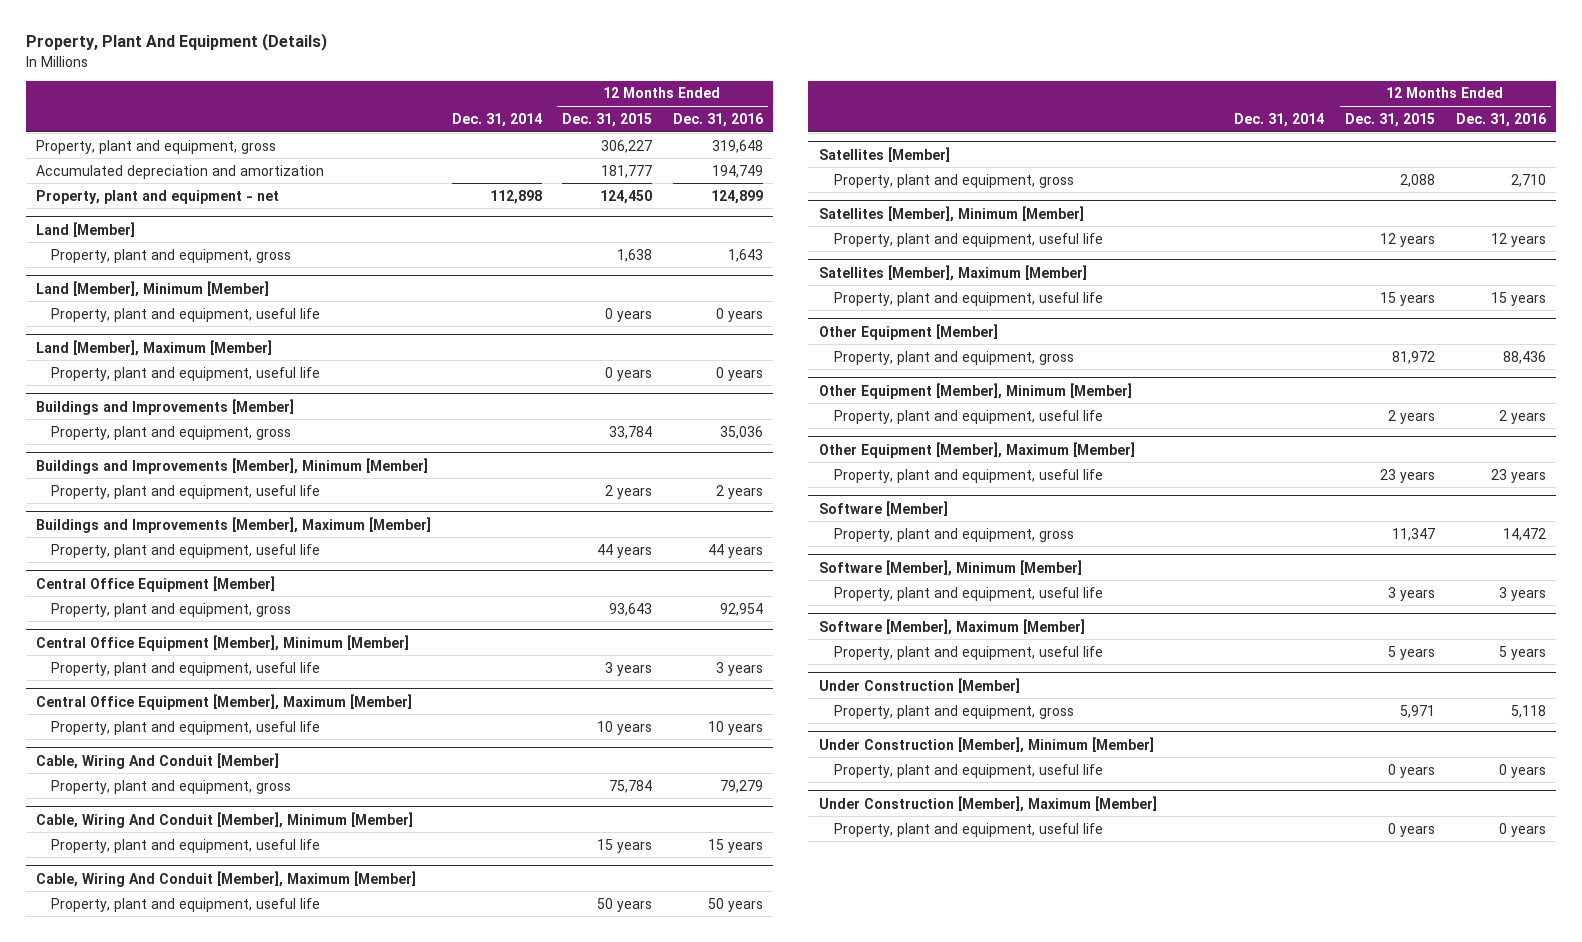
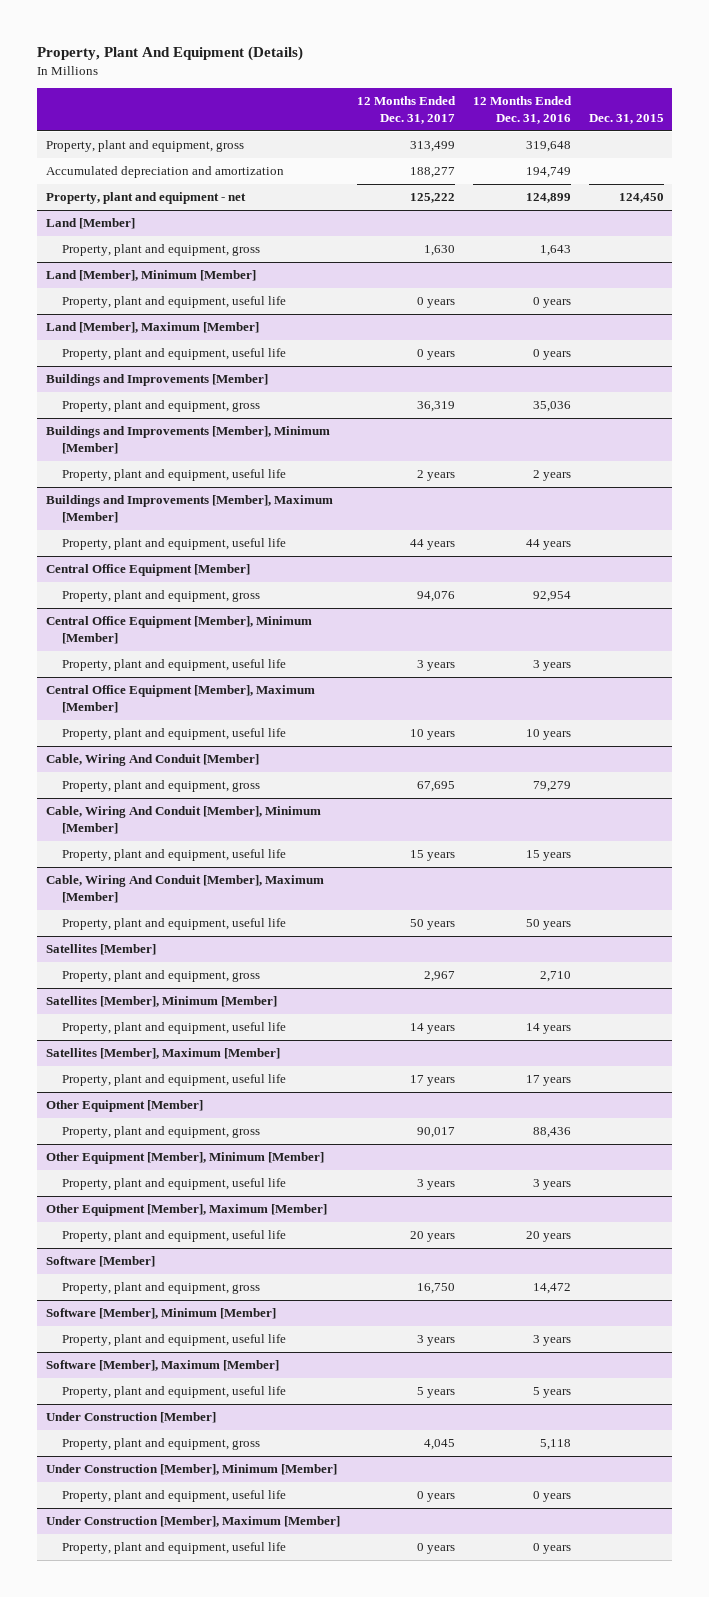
- | Dec. 31, 2014 | 12 Months Ended Dec. 31, 2015 | 12 Months Ended Dec. 31, 2016
+ | 12 Months Ended Dec. 31, 2017 | 12 Months Ended Dec. 31, 2016 | Dec. 31, 2015
@ Satellites [Member], Minimum [Member]
- Property, plant and equipment, useful life | | 12 years | 12 years
+ Property, plant and equipment, useful life | 14 years | 14 years |
@ Satellites [Member], Maximum [Member]
- Property, plant and equipment, useful life | | 15 years | 15 years
+ Property, plant and equipment, useful life | 17 years | 17 years |
@ Other Equipment [Member], Minimum [Member]
- Property, plant and equipment, useful life | | 2 years | 2 years
+ Property, plant and equipment, useful life | 3 years | 3 years |
@ Other Equipment [Member], Maximum [Member]
- Property, plant and equipment, useful life | | 23 years | 23 years
+ Property, plant and equipment, useful life | 20 years | 20 years |

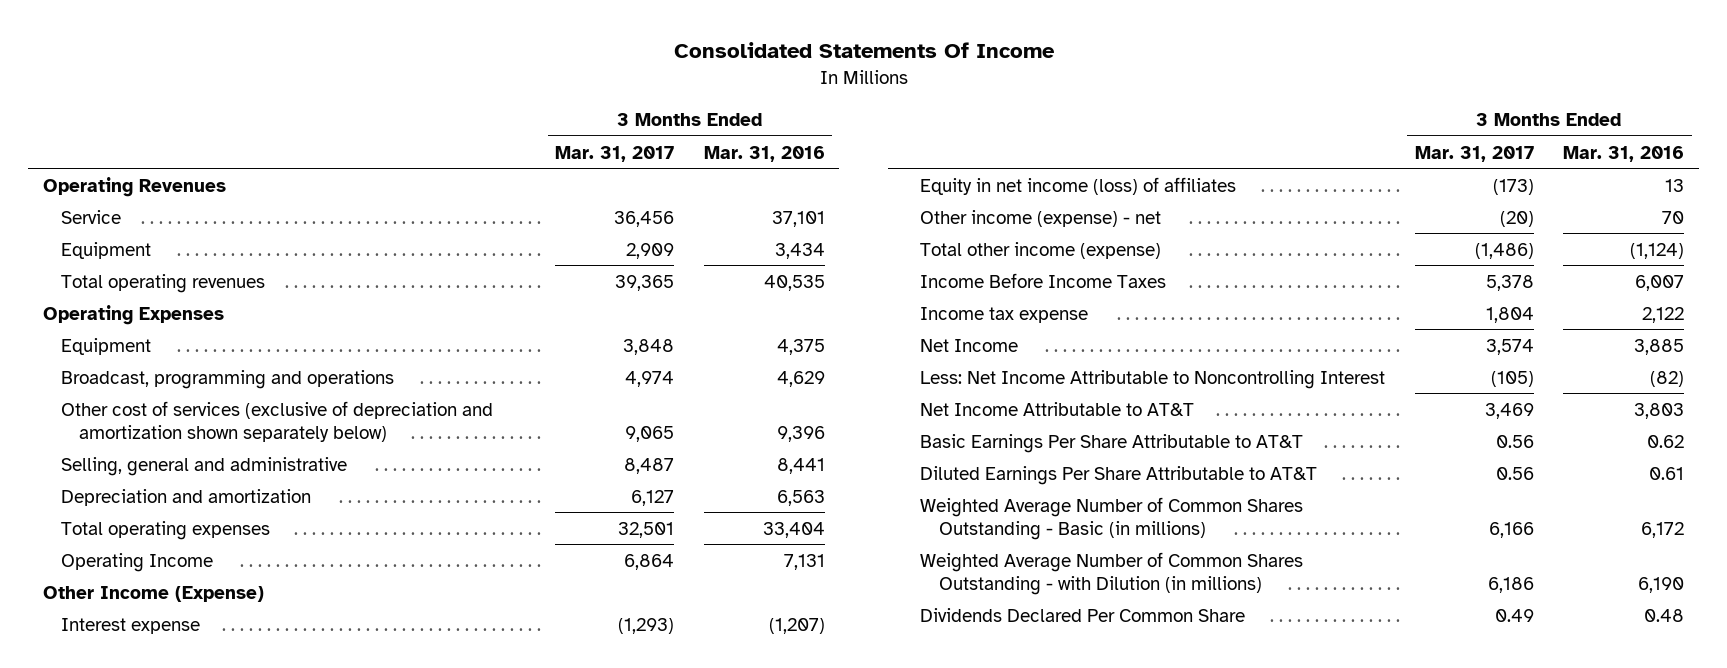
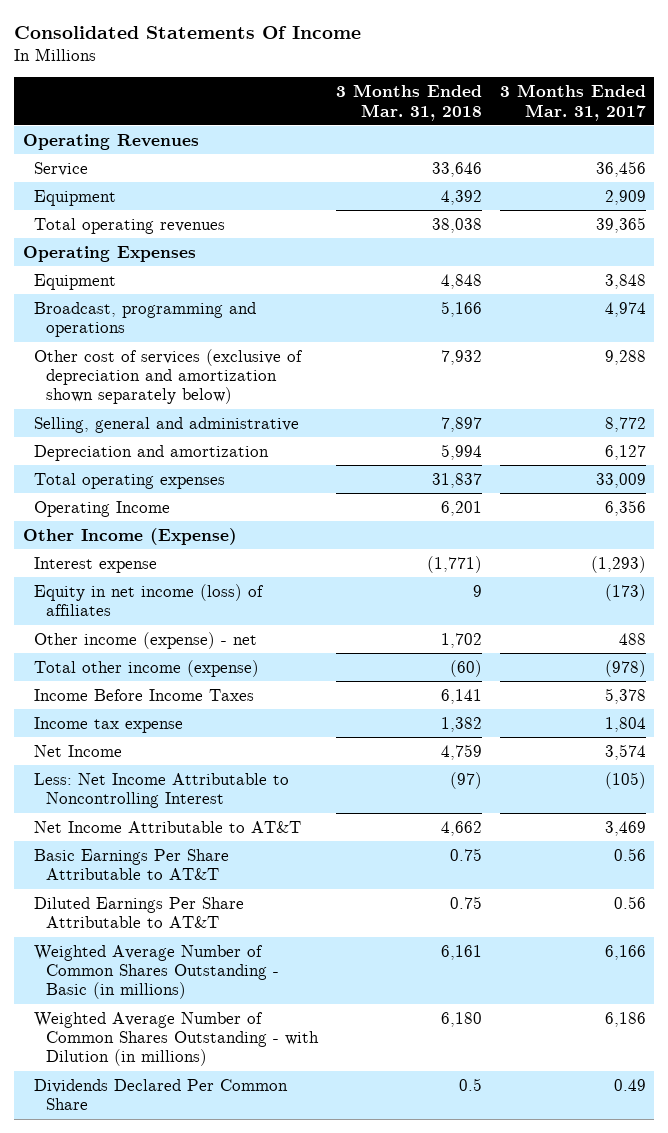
- | 3 Months Ended Mar. 31, 2017 | 3 Months Ended Mar. 31, 2016
+ | 3 Months Ended Mar. 31, 2018 | 3 Months Ended Mar. 31, 2017
- Other cost of services (exclusive of depreciation and amortization shown separately below) | 9,065 | 9,396
- Selling, general and administrative | 8,487 | 8,441
+ Other cost of services (exclusive of depreciation and amortization shown separately below) | 7,932 | 9,288
+ Selling, general and administrative | 7,897 | 8,772
- Total operating expenses | 32,501 | 33,404
- Operating Income | 6,864 | 7,131
+ Total operating expenses | 31,837 | 33,009
+ Operating Income | 6,201 | 6,356
- Other income (expense) - net | (20) | 70
- Total other income (expense) | (1,486) | (1,124)
+ Other income (expense) - net | 1,702 | 488
+ Total other income (expense) | (60) | (978)

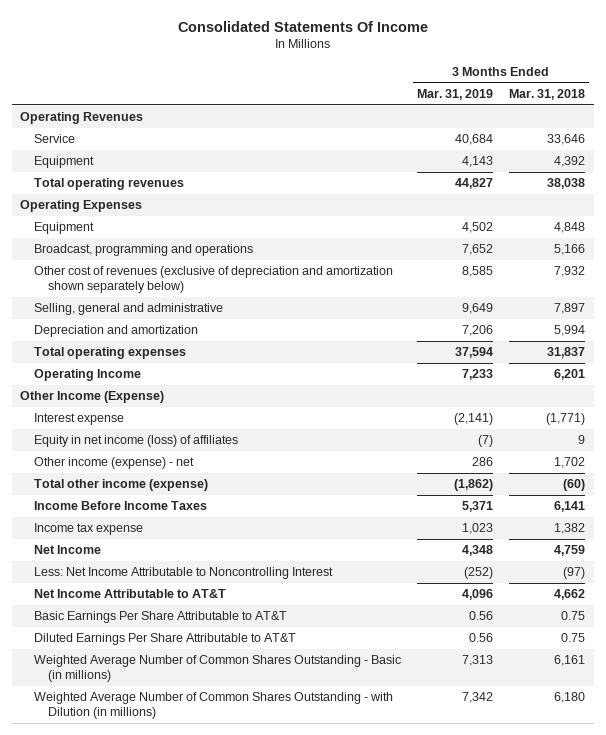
- | 3 Months Ended Mar. 31, 2018 | 3 Months Ended Mar. 31, 2017
+ | 3 Months Ended Mar. 31, 2019 | 3 Months Ended Mar. 31, 2018
- Other cost of services (exclusive of depreciation and amortization shown separately below) | 7,932 | 9,288
+ Other cost of revenues (exclusive of depreciation and amortization shown separately below) | 8,585 | 7,932
- Dividends Declared Per Common Share | 0.5 | 0.49

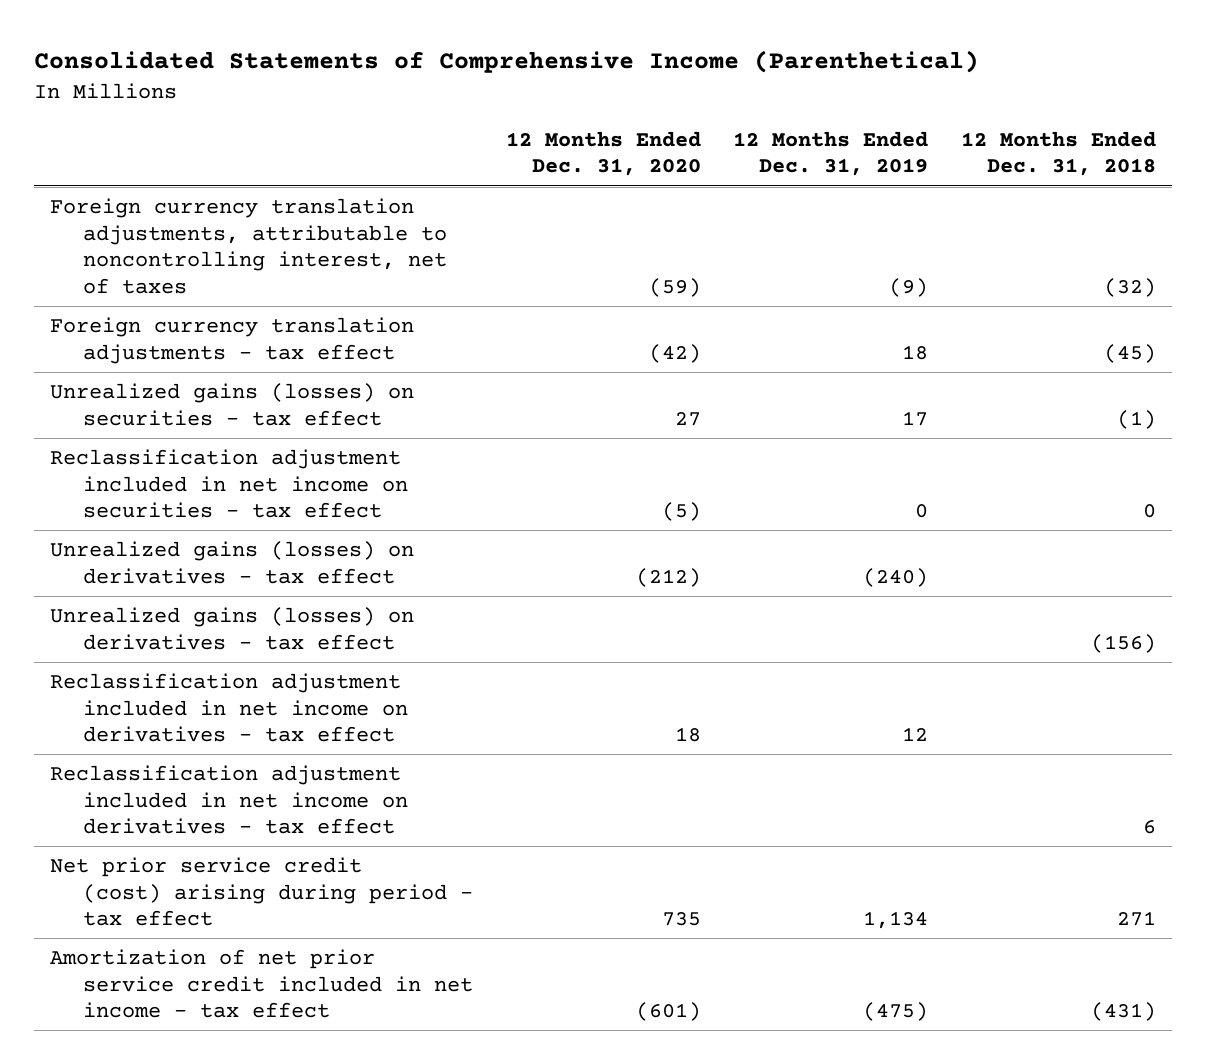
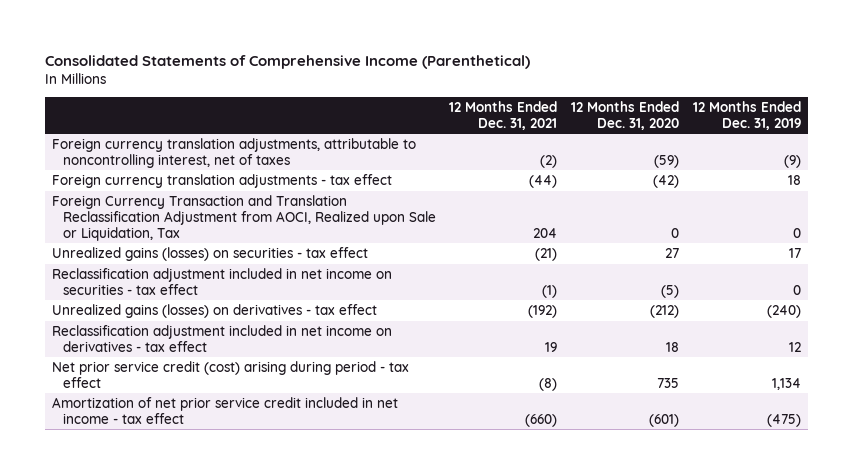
- | 12 Months Ended Dec. 31, 2020 | 12 Months Ended Dec. 31, 2019 | 12 Months Ended Dec. 31, 2018
+ | 12 Months Ended Dec. 31, 2021 | 12 Months Ended Dec. 31, 2020 | 12 Months Ended Dec. 31, 2019
+ Foreign Currency Transaction and Translation Reclassification Adjustment from AOCI, Realized upon Sale or Liquidation, Tax | 204 | 0 | 0
- Unrealized gains (losses) on derivatives - tax effect | | | (156)
- Reclassification adjustment included in net income on derivatives - tax effect | | | 6

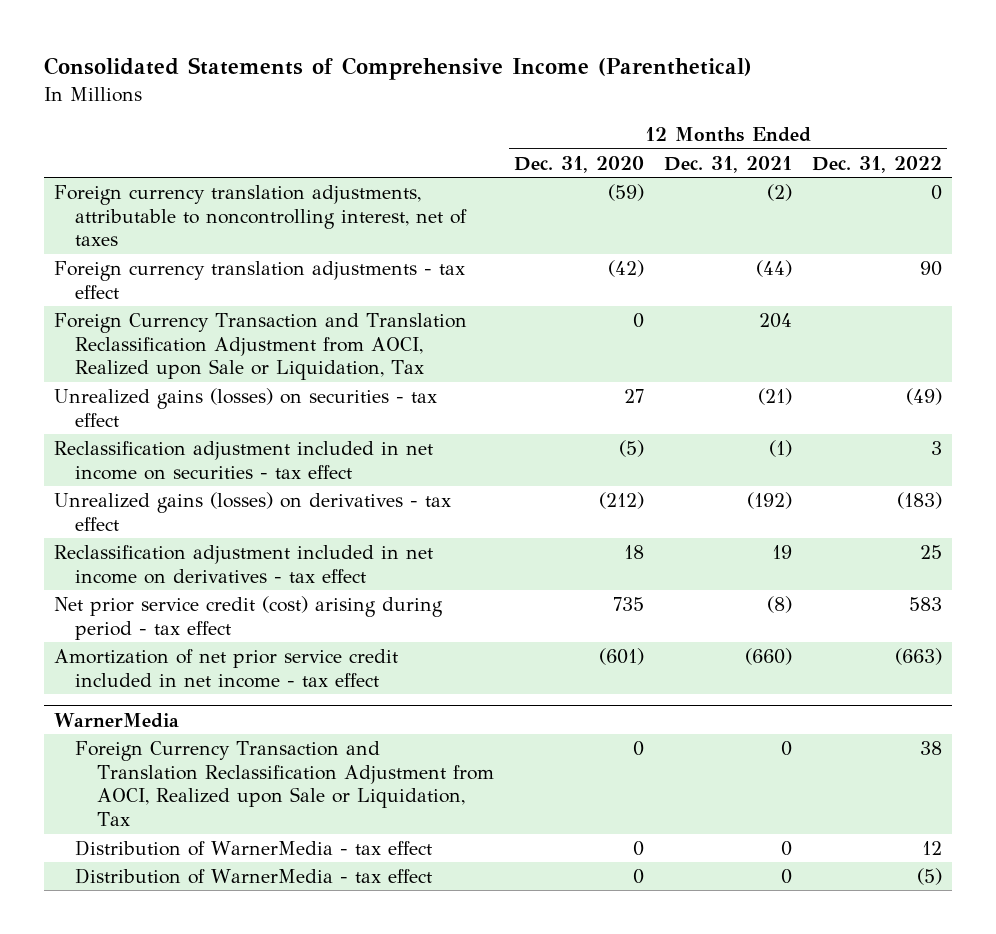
- | 12 Months Ended Dec. 31, 2021 | 12 Months Ended Dec. 31, 2020 | 12 Months Ended Dec. 31, 2019
+ | 12 Months Ended Dec. 31, 2020 | 12 Months Ended Dec. 31, 2021 | 12 Months Ended Dec. 31, 2022
+ WarnerMedia
+ Foreign Currency Transaction and Translation Reclassification Adjustment from AOCI, Realized upon Sale or Liquidation, Tax | 0 | 0 | 38
+ Distribution of WarnerMedia - tax effect | 0 | 0 | 12
+ Distribution of WarnerMedia - tax effect | 0 | 0 | (5)

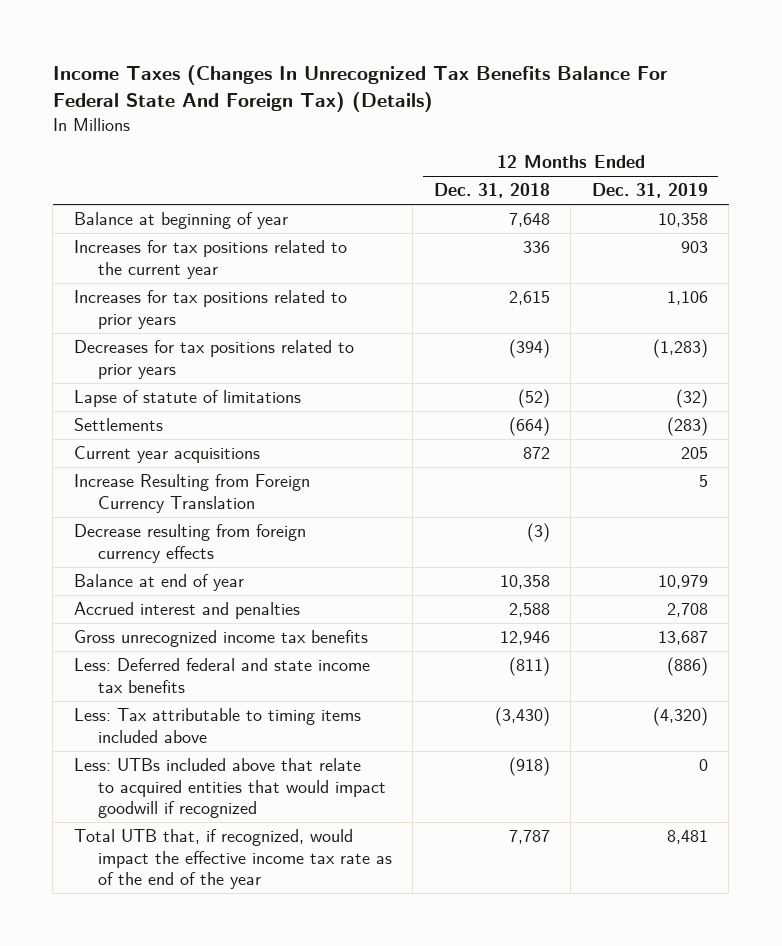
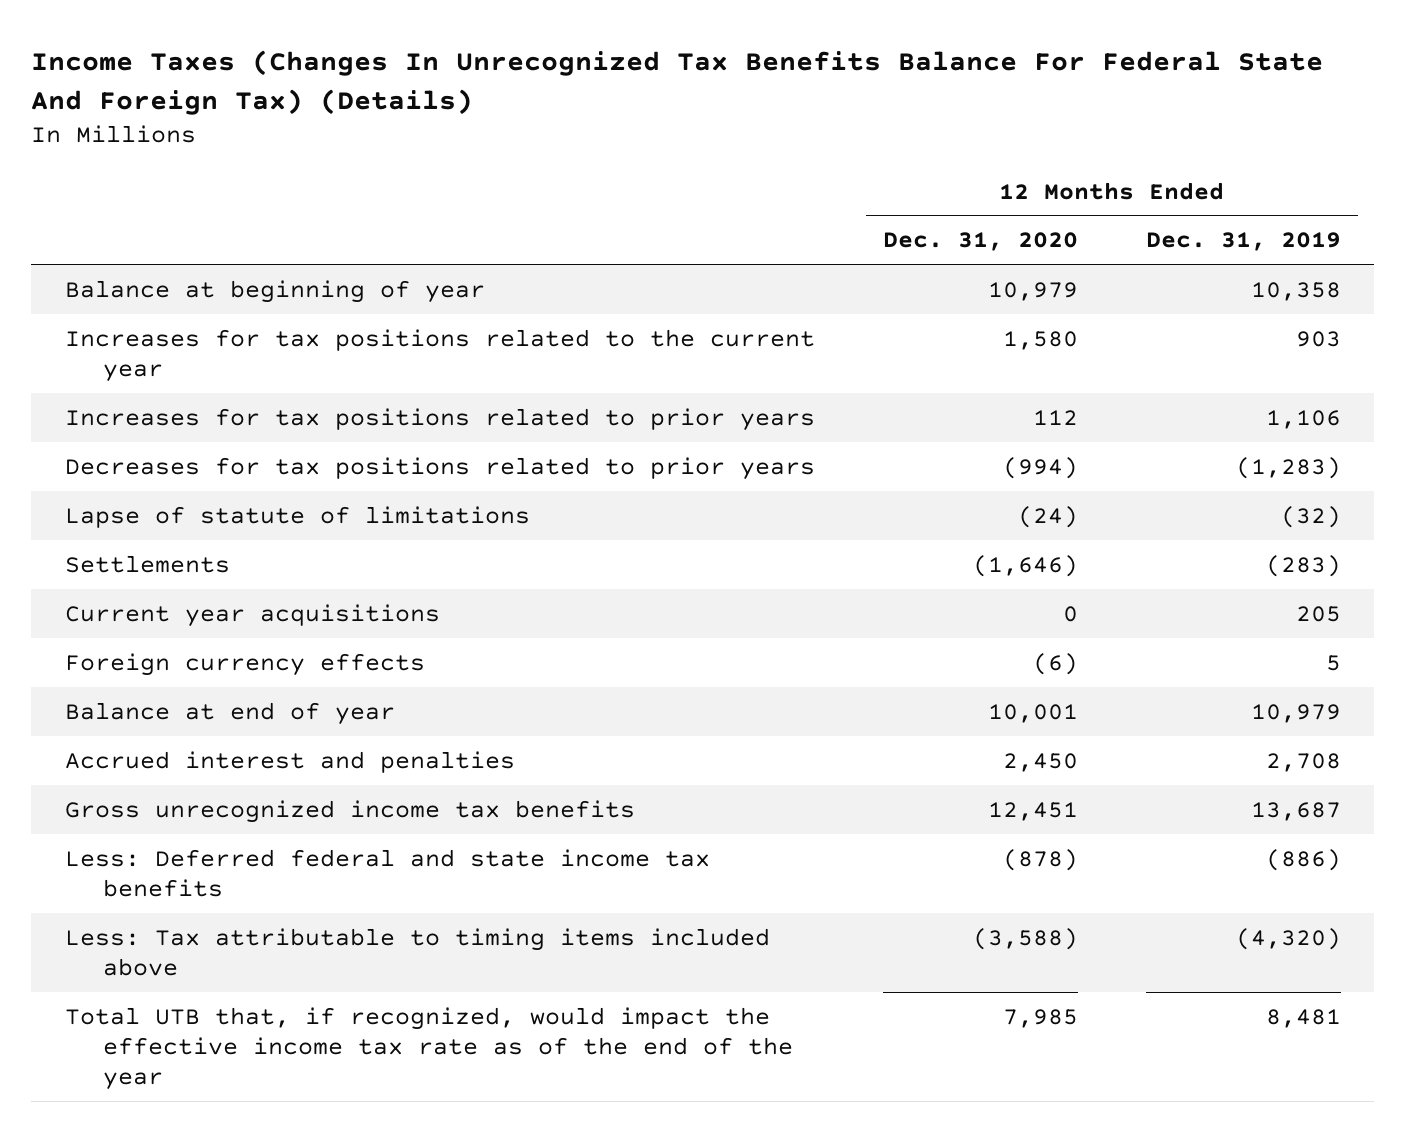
- | 12 Months Ended Dec. 31, 2018 | 12 Months Ended Dec. 31, 2019
+ | 12 Months Ended Dec. 31, 2020 | 12 Months Ended Dec. 31, 2019
- Increase Resulting from Foreign Currency Translation | | 5
- Decrease resulting from foreign currency effects | (3) |
+ Foreign currency effects | (6) | 5
- Less: UTBs included above that relate to acquired entities that would impact goodwill if recognized | (918) | 0

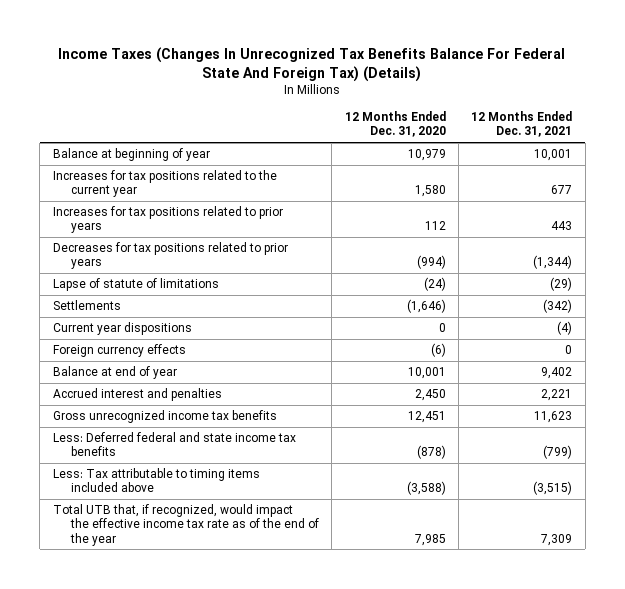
- | 12 Months Ended Dec. 31, 2020 | 12 Months Ended Dec. 31, 2019
+ | 12 Months Ended Dec. 31, 2020 | 12 Months Ended Dec. 31, 2021
- Current year acquisitions | 0 | 205
+ Current year dispositions | 0 | (4)

